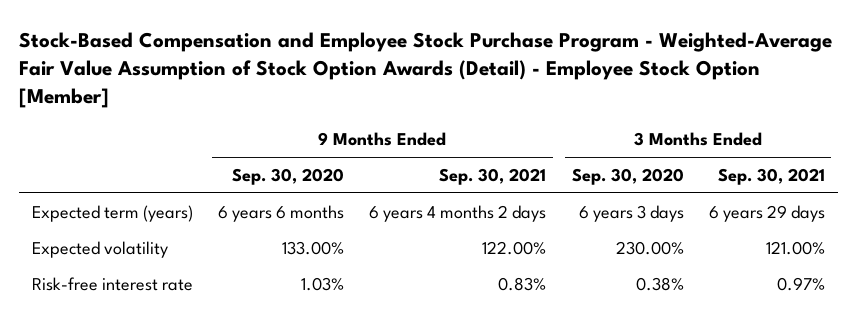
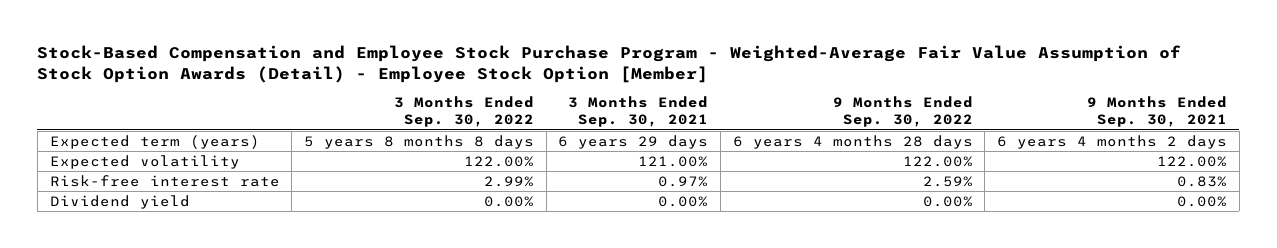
- | 9 Months Ended Sep. 30, 2020 | 9 Months Ended Sep. 30, 2021 | 3 Months Ended Sep. 30, 2020 | 3 Months Ended Sep. 30, 2021
+ | 3 Months Ended Sep. 30, 2022 | 3 Months Ended Sep. 30, 2021 | 9 Months Ended Sep. 30, 2022 | 9 Months Ended Sep. 30, 2021
+ Dividend yield | 0.00% | 0.00% | 0.00% | 0.00%

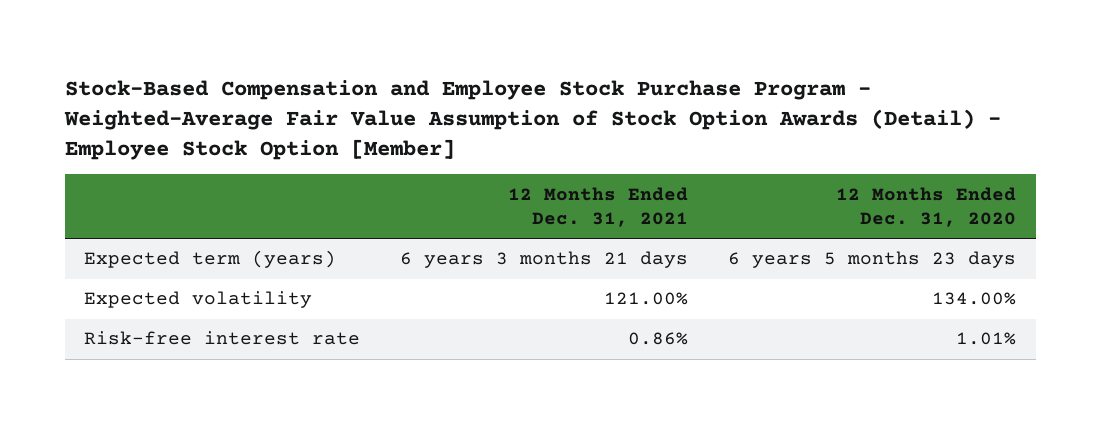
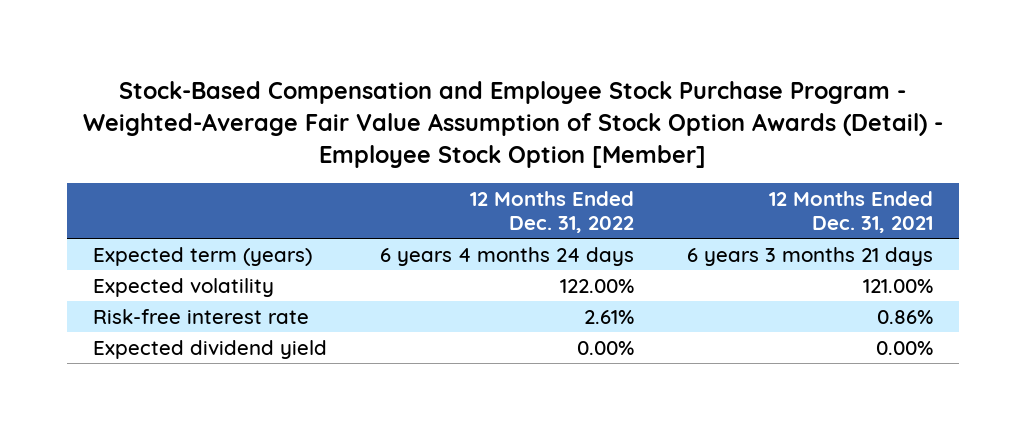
- | 12 Months Ended Dec. 31, 2021 | 12 Months Ended Dec. 31, 2020
+ | 12 Months Ended Dec. 31, 2022 | 12 Months Ended Dec. 31, 2021
+ Expected dividend yield | 0.00% | 0.00%

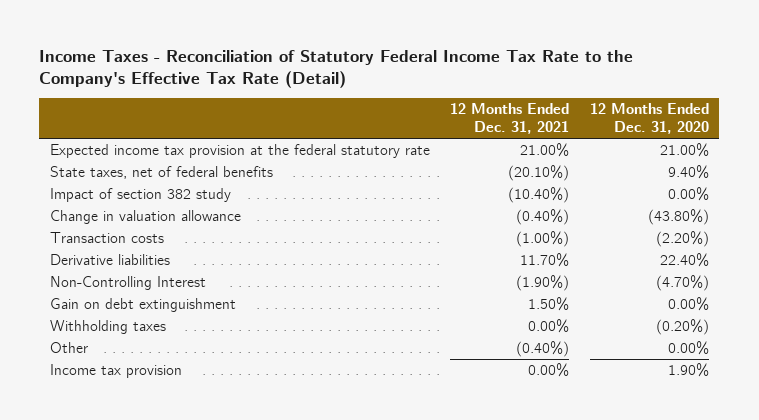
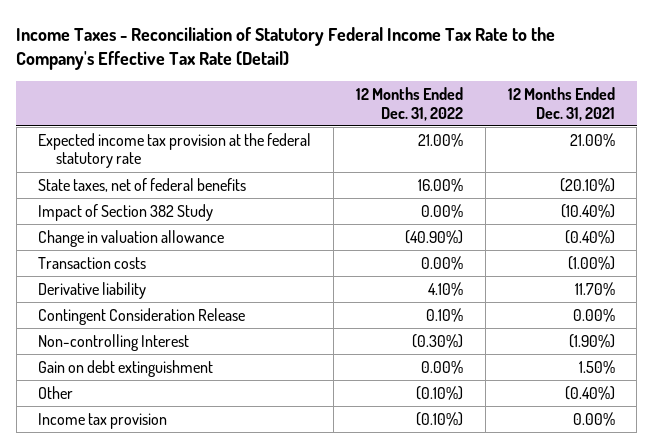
- | 12 Months Ended Dec. 31, 2021 | 12 Months Ended Dec. 31, 2020
+ | 12 Months Ended Dec. 31, 2022 | 12 Months Ended Dec. 31, 2021
- Impact of section 382 study | (10.40%) | 0.00%
+ Impact of Section 382 Study | 0.00% | (10.40%)
- Derivative liabilities | 11.70% | 22.40%
- Non-Controlling Interest | (1.90%) | (4.70%)
+ Derivative liability | 4.10% | 11.70%
+ Contingent Consideration Release | 0.10% | 0.00%
+ Non-controlling Interest | (0.30%) | (1.90%)
- Withholding taxes | 0.00% | (0.20%)

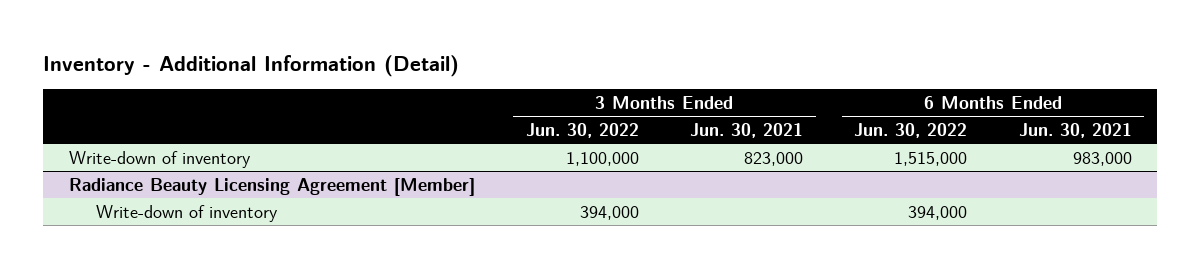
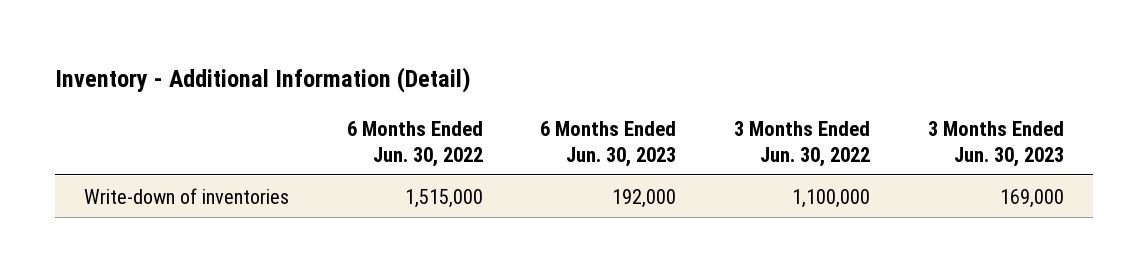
- | 3 Months Ended Jun. 30, 2022 | 3 Months Ended Jun. 30, 2021 | 6 Months Ended Jun. 30, 2022 | 6 Months Ended Jun. 30, 2021
+ | 6 Months Ended Jun. 30, 2022 | 6 Months Ended Jun. 30, 2023 | 3 Months Ended Jun. 30, 2022 | 3 Months Ended Jun. 30, 2023
- Write-down of inventory | 1,100,000 | 823,000 | 1,515,000 | 983,000
- Radiance Beauty Licensing Agreement [Member]
- Write-down of inventory | 394,000 | | 394,000 |
+ Write-down of inventories | 1,515,000 | 192,000 | 1,100,000 | 169,000

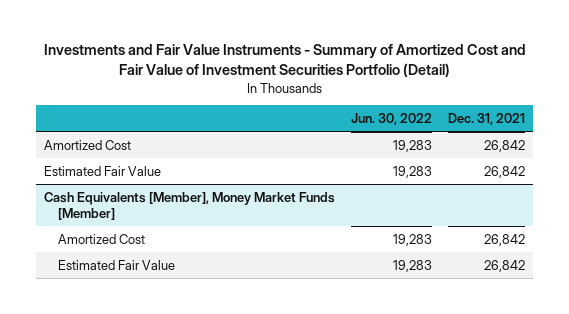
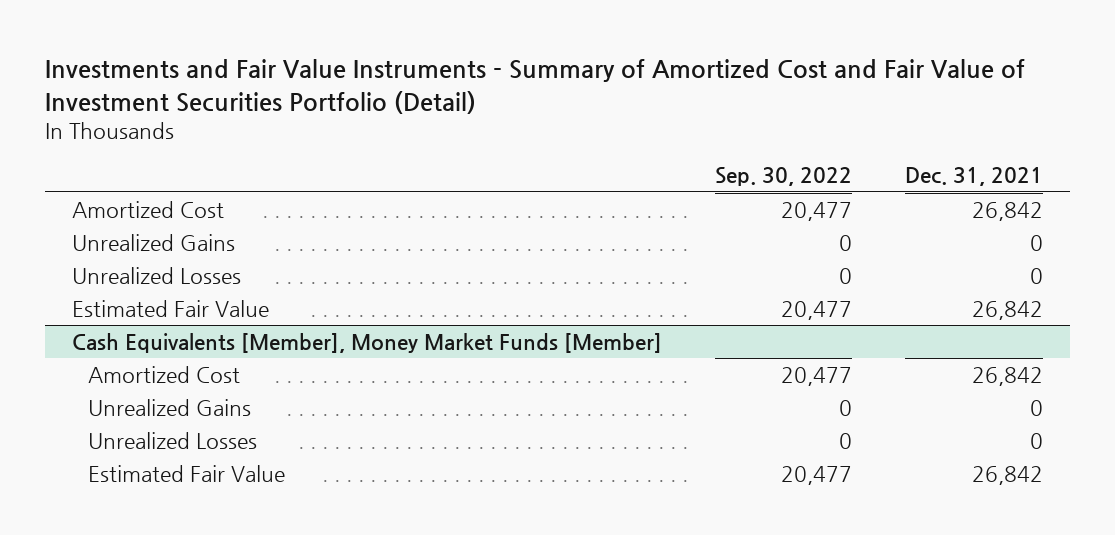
- | Jun. 30, 2022 | Dec. 31, 2021
+ | Sep. 30, 2022 | Dec. 31, 2021
+ Unrealized Gains | 0 | 0
+ Unrealized Losses | 0 | 0
@ Cash Equivalents [Member], Money Market Funds [Member]
+ Unrealized Gains | 0 | 0
+ Unrealized Losses | 0 | 0

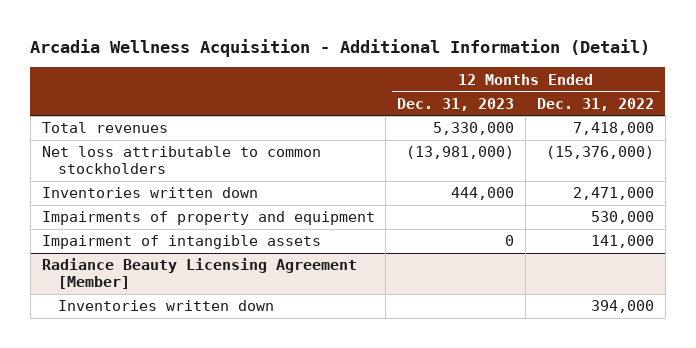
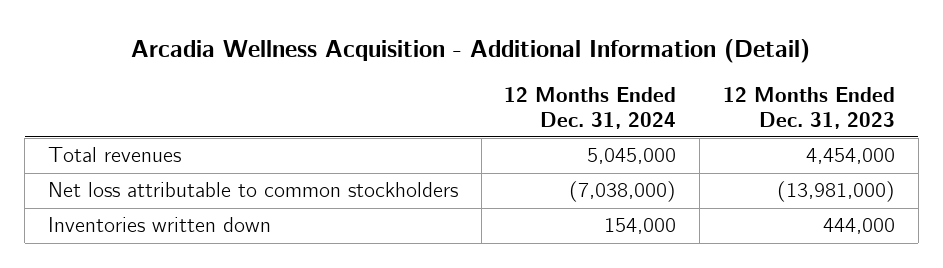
- | 12 Months Ended Dec. 31, 2023 | 12 Months Ended Dec. 31, 2022
+ | 12 Months Ended Dec. 31, 2024 | 12 Months Ended Dec. 31, 2023
- Total revenues | 5,330,000 | 7,418,000
+ Total revenues | 5,045,000 | 4,454,000
- Impairments of property and equipment | | 530,000
- Impairment of intangible assets | 0 | 141,000
- Radiance Beauty Licensing Agreement [Member]
- Inventories written down | | 394,000

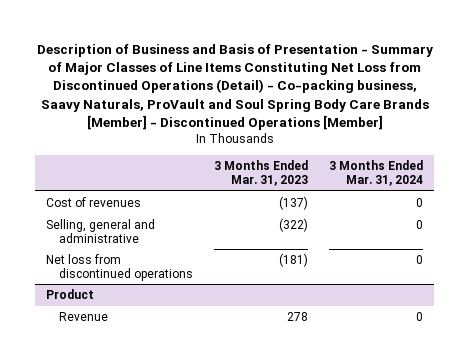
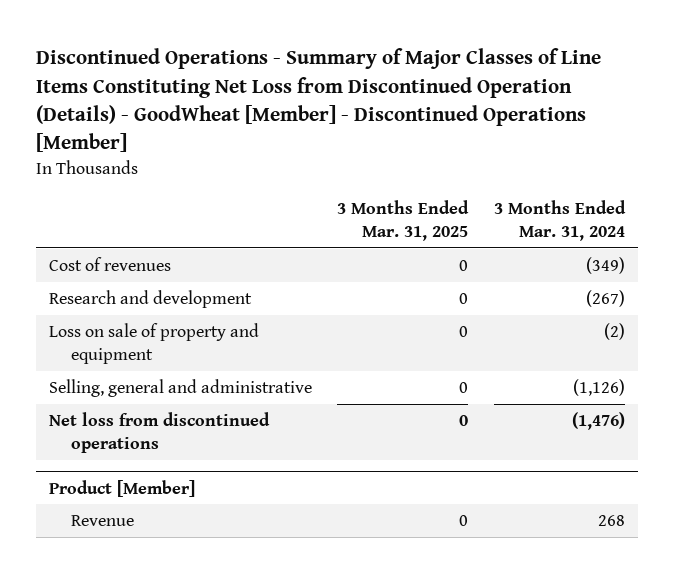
- Description of Business and Basis of Presentation - Summary of Major Classes of Line Items Constituting Net Loss from Discontinued Operations (Detail) - Co-packing business, Saavy Naturals, ProVault and Soul Spring Body Care Brands [Member] - Discontinued Operations [Member]
+ Discontinued Operations - Summary of Major Classes of Line Items Constituting Net Loss from Discontinued Operation (Details) - GoodWheat [Member] - Discontinued Operations [Member]
- | 3 Months Ended Mar. 31, 2023 | 3 Months Ended Mar. 31, 2024
+ | 3 Months Ended Mar. 31, 2025 | 3 Months Ended Mar. 31, 2024
- Cost of revenues | (137) | 0
- Selling, general and administrative | (322) | 0
- Net loss from discontinued operations | (181) | 0
- Product
- Revenue | 278 | 0
+ Cost of revenues | 0 | (349)
+ Research and development | 0 | (267)
+ Loss on sale of property and equipment | 0 | (2)
+ Selling, general and administrative | 0 | (1,126)
+ Net loss from discontinued operations | 0 | (1,476)
+ Product [Member]
+ Revenue | 0 | 268

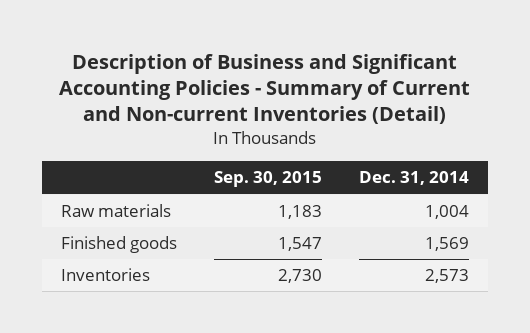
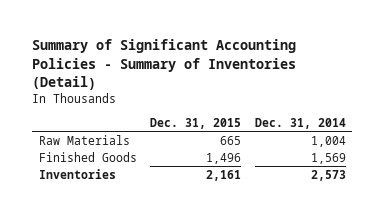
- Description of Business and Significant Accounting Policies - Summary of Current and Non-current Inventories (Detail)
+ Summary of Significant Accounting Policies - Summary of Inventories (Detail)
- | Sep. 30, 2015 | Dec. 31, 2014
+ | Dec. 31, 2015 | Dec. 31, 2014
- Raw materials | 1,183 | 1,004
- Finished goods | 1,547 | 1,569
+ Raw Materials | 665 | 1,004
+ Finished Goods | 1,496 | 1,569

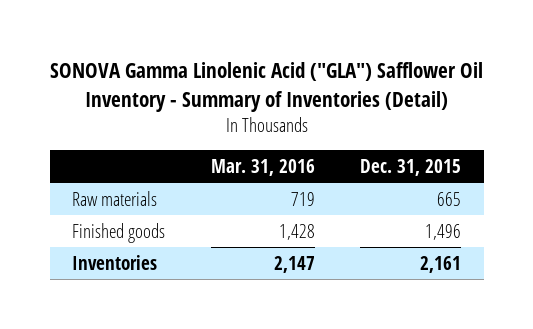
- Summary of Significant Accounting Policies - Summary of Inventories (Detail)
+ SONOVA Gamma Linolenic Acid ("GLA") Safflower Oil Inventory - Summary of Inventories (Detail)
- | Dec. 31, 2015 | Dec. 31, 2014
+ | Mar. 31, 2016 | Dec. 31, 2015
- Raw Materials | 665 | 1,004
- Finished Goods | 1,496 | 1,569
+ Raw materials | 719 | 665
+ Finished goods | 1,428 | 1,496

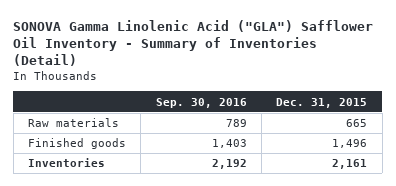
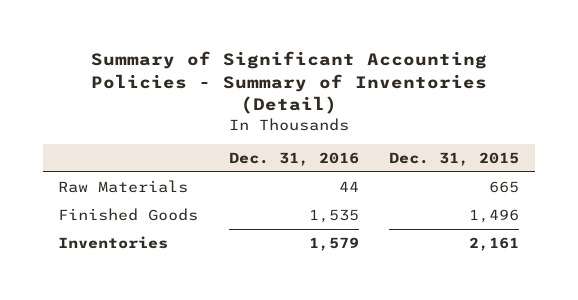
- SONOVA Gamma Linolenic Acid ("GLA") Safflower Oil Inventory - Summary of Inventories (Detail)
+ Summary of Significant Accounting Policies - Summary of Inventories (Detail)
- | Sep. 30, 2016 | Dec. 31, 2015
+ | Dec. 31, 2016 | Dec. 31, 2015
- Raw materials | 789 | 665
- Finished goods | 1,403 | 1,496
+ Raw Materials | 44 | 665
+ Finished Goods | 1,535 | 1,496

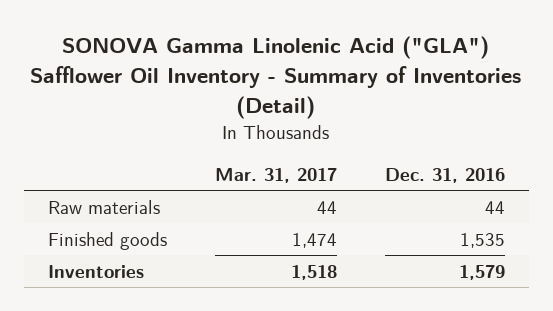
- Summary of Significant Accounting Policies - Summary of Inventories (Detail)
+ SONOVA Gamma Linolenic Acid ("GLA") Safflower Oil Inventory - Summary of Inventories (Detail)
- | Dec. 31, 2016 | Dec. 31, 2015
+ | Mar. 31, 2017 | Dec. 31, 2016
- Raw Materials | 44 | 665
- Finished Goods | 1,535 | 1,496
+ Raw materials | 44 | 44
+ Finished goods | 1,474 | 1,535

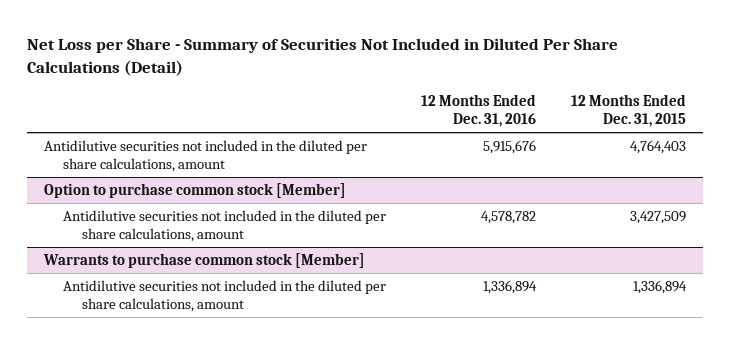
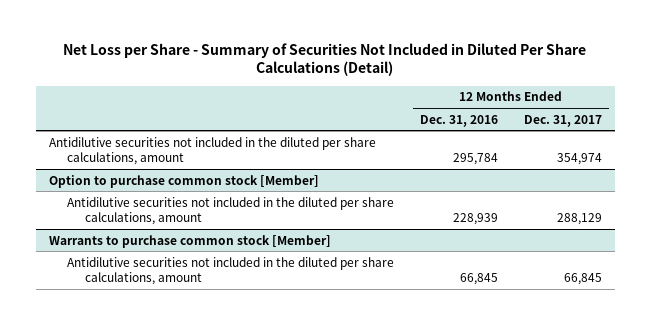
- | 12 Months Ended Dec. 31, 2016 | 12 Months Ended Dec. 31, 2015
+ | 12 Months Ended Dec. 31, 2016 | 12 Months Ended Dec. 31, 2017
- Antidilutive securities not included in the diluted per share calculations, amount | 5,915,676 | 4,764,403
+ Antidilutive securities not included in the diluted per share calculations, amount | 295,784 | 354,974
@ Option to purchase common stock [Member]
- Antidilutive securities not included in the diluted per share calculations, amount | 4,578,782 | 3,427,509
+ Antidilutive securities not included in the diluted per share calculations, amount | 228,939 | 288,129
@ Warrants to purchase common stock [Member]
- Antidilutive securities not included in the diluted per share calculations, amount | 1,336,894 | 1,336,894
+ Antidilutive securities not included in the diluted per share calculations, amount | 66,845 | 66,845

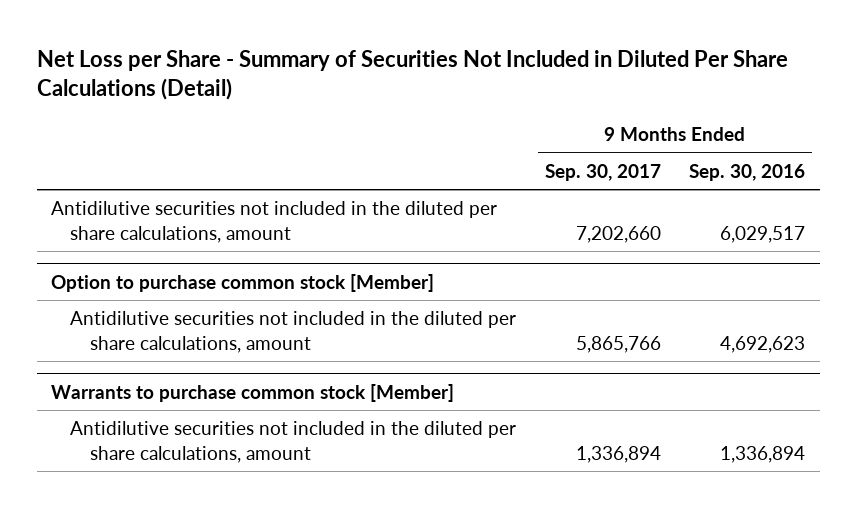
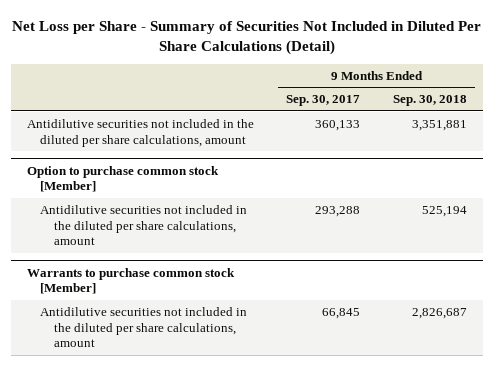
- | 9 Months Ended Sep. 30, 2017 | 9 Months Ended Sep. 30, 2016
+ | 9 Months Ended Sep. 30, 2017 | 9 Months Ended Sep. 30, 2018
- Antidilutive securities not included in the diluted per share calculations, amount | 7,202,660 | 6,029,517
+ Antidilutive securities not included in the diluted per share calculations, amount | 360,133 | 3,351,881
@ Option to purchase common stock [Member]
- Antidilutive securities not included in the diluted per share calculations, amount | 5,865,766 | 4,692,623
+ Antidilutive securities not included in the diluted per share calculations, amount | 293,288 | 525,194
@ Warrants to purchase common stock [Member]
- Antidilutive securities not included in the diluted per share calculations, amount | 1,336,894 | 1,336,894
+ Antidilutive securities not included in the diluted per share calculations, amount | 66,845 | 2,826,687

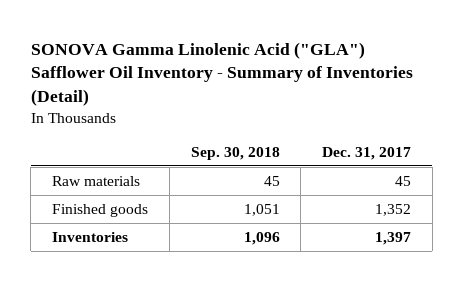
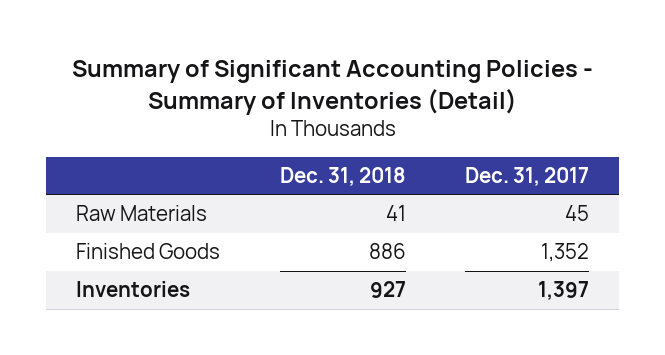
- SONOVA Gamma Linolenic Acid ("GLA") Safflower Oil Inventory - Summary of Inventories (Detail)
+ Summary of Significant Accounting Policies - Summary of Inventories (Detail)
- | Sep. 30, 2018 | Dec. 31, 2017
+ | Dec. 31, 2018 | Dec. 31, 2017
- Raw materials | 45 | 45
- Finished goods | 1,051 | 1,352
+ Raw Materials | 41 | 45
+ Finished Goods | 886 | 1,352

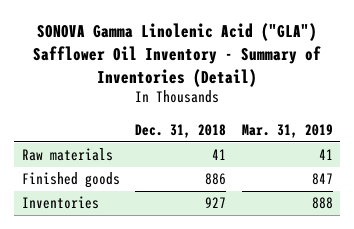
- Summary of Significant Accounting Policies - Summary of Inventories (Detail)
+ SONOVA Gamma Linolenic Acid ("GLA") Safflower Oil Inventory - Summary of Inventories (Detail)
- | Dec. 31, 2018 | Dec. 31, 2017
+ | Dec. 31, 2018 | Mar. 31, 2019
- Raw Materials | 41 | 45
- Finished Goods | 886 | 1,352
+ Raw materials | 41 | 41
+ Finished goods | 886 | 847

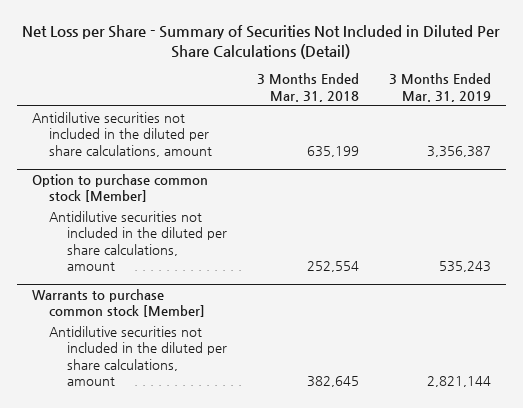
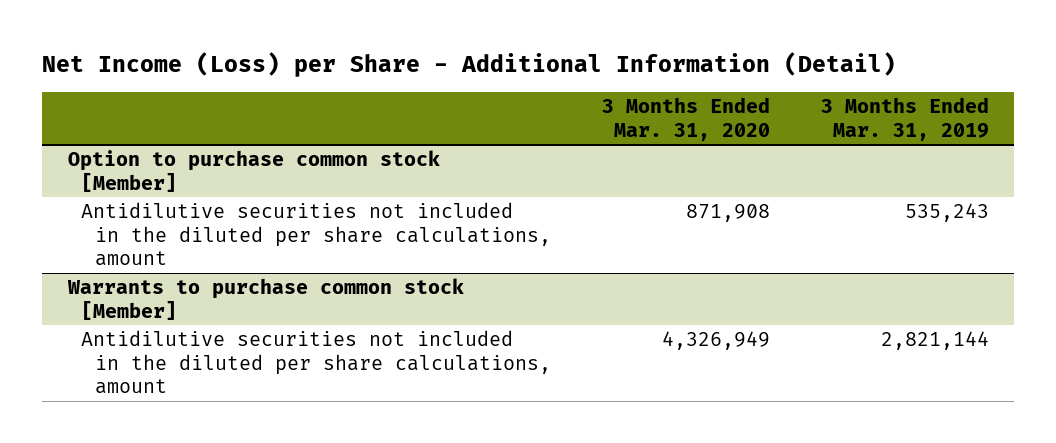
- Net Loss per Share - Summary of Securities Not Included in Diluted Per Share Calculations (Detail)
+ Net Income (Loss) per Share - Additional Information (Detail)
- | 3 Months Ended Mar. 31, 2018 | 3 Months Ended Mar. 31, 2019
+ | 3 Months Ended Mar. 31, 2020 | 3 Months Ended Mar. 31, 2019
- Antidilutive securities not included in the diluted per share calculations, amount | 635,199 | 3,356,387

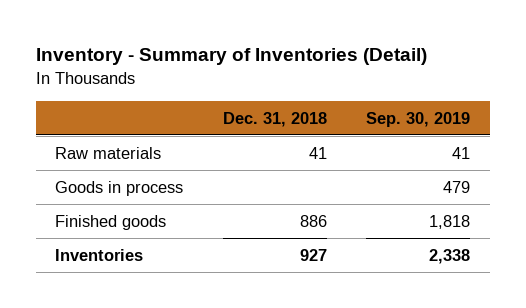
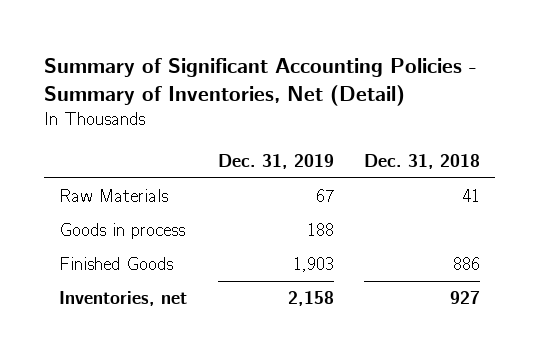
- Inventory - Summary of Inventories (Detail)
+ Summary of Significant Accounting Policies - Summary of Inventories, Net (Detail)
- | Dec. 31, 2018 | Sep. 30, 2019
+ | Dec. 31, 2019 | Dec. 31, 2018
- Raw materials | 41 | 41
+ Raw Materials | 67 | 41
- Finished goods | 886 | 1,818
- Inventories | 927 | 2,338
+ Finished Goods | 1,903 | 886
+ Inventories, net | 2,158 | 927

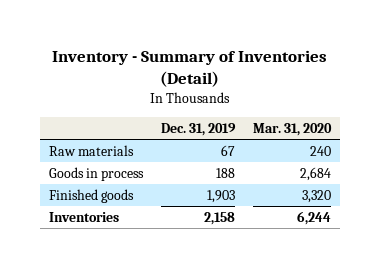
- Summary of Significant Accounting Policies - Summary of Inventories, Net (Detail)
+ Inventory - Summary of Inventories (Detail)
- | Dec. 31, 2019 | Dec. 31, 2018
+ | Dec. 31, 2019 | Mar. 31, 2020
- Raw Materials | 67 | 41
+ Raw materials | 67 | 240
- Finished Goods | 1,903 | 886
- Inventories, net | 2,158 | 927
+ Finished goods | 1,903 | 3,320
+ Inventories | 2,158 | 6,244

